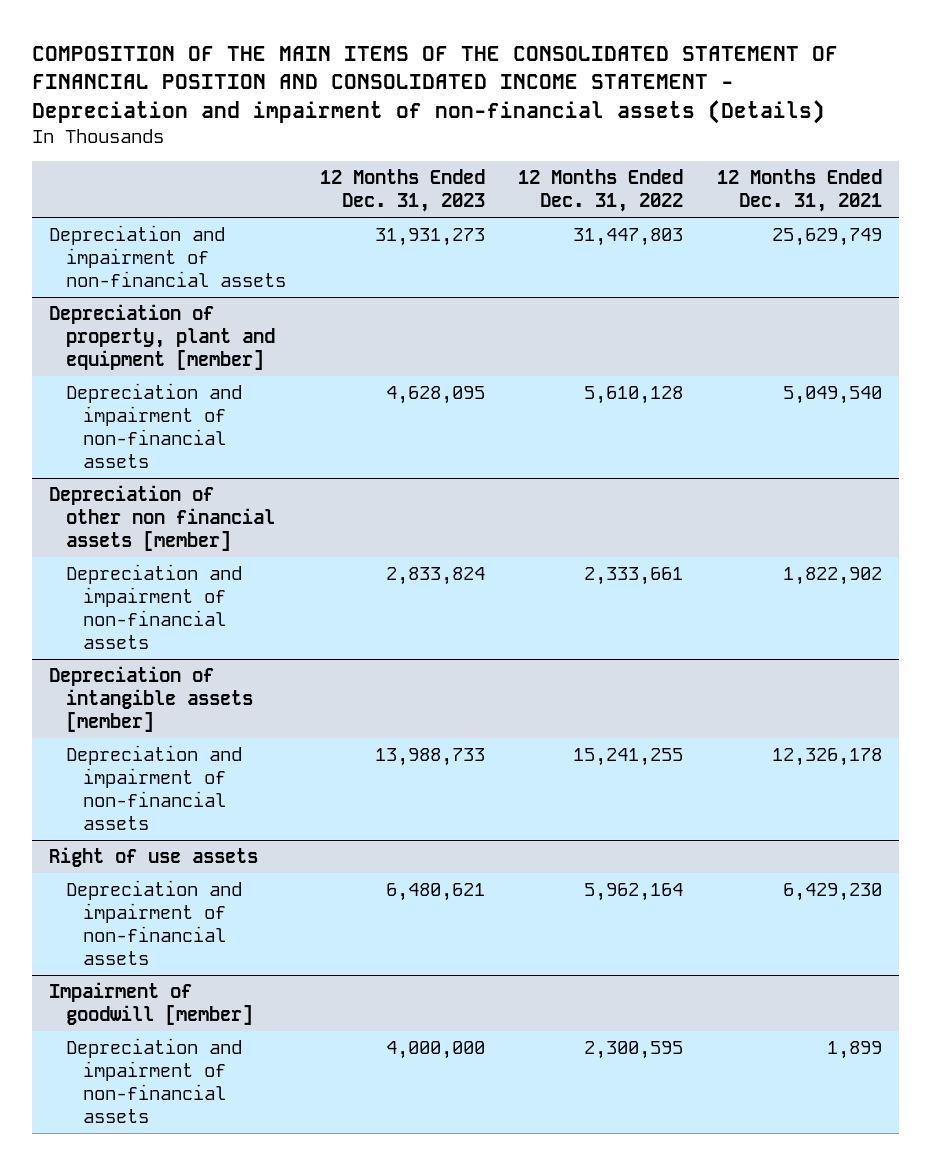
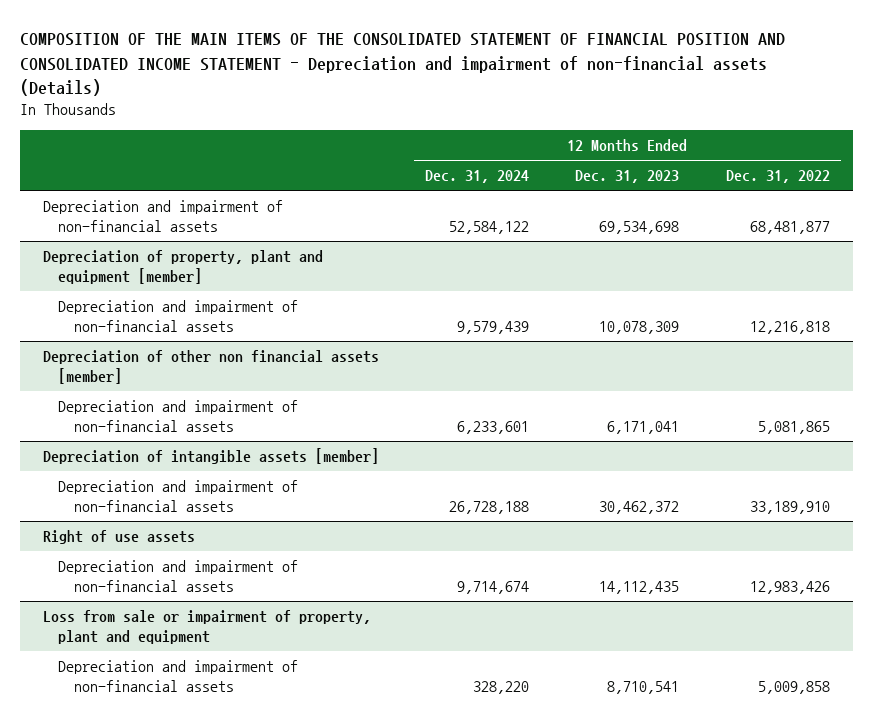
- | 12 Months Ended Dec. 31, 2023 | 12 Months Ended Dec. 31, 2022 | 12 Months Ended Dec. 31, 2021
+ | 12 Months Ended Dec. 31, 2024 | 12 Months Ended Dec. 31, 2023 | 12 Months Ended Dec. 31, 2022
- Depreciation and impairment of non-financial assets | 31,931,273 | 31,447,803 | 25,629,749
+ Depreciation and impairment of non-financial assets | 52,584,122 | 69,534,698 | 68,481,877
@ Depreciation of property, plant and equipment [member]
- Depreciation and impairment of non-financial assets | 4,628,095 | 5,610,128 | 5,049,540
+ Depreciation and impairment of non-financial assets | 9,579,439 | 10,078,309 | 12,216,818
@ Depreciation of other non financial assets [member]
- Depreciation and impairment of non-financial assets | 2,833,824 | 2,333,661 | 1,822,902
+ Depreciation and impairment of non-financial assets | 6,233,601 | 6,171,041 | 5,081,865
@ Depreciation of intangible assets [member]
- Depreciation and impairment of non-financial assets | 13,988,733 | 15,241,255 | 12,326,178
+ Depreciation and impairment of non-financial assets | 26,728,188 | 30,462,372 | 33,189,910
@ Right of use assets
- Depreciation and impairment of non-financial assets | 6,480,621 | 5,962,164 | 6,429,230
- Impairment of goodwill [member]
- Depreciation and impairment of non-financial assets | 4,000,000 | 2,300,595 | 1,899
@ Right of use assets
+ Depreciation and impairment of non-financial assets | 9,714,674 | 14,112,435 | 12,983,426
+ Loss from sale or impairment of property, plant and equipment
+ Depreciation and impairment of non-financial assets | 328,220 | 8,710,541 | 5,009,858

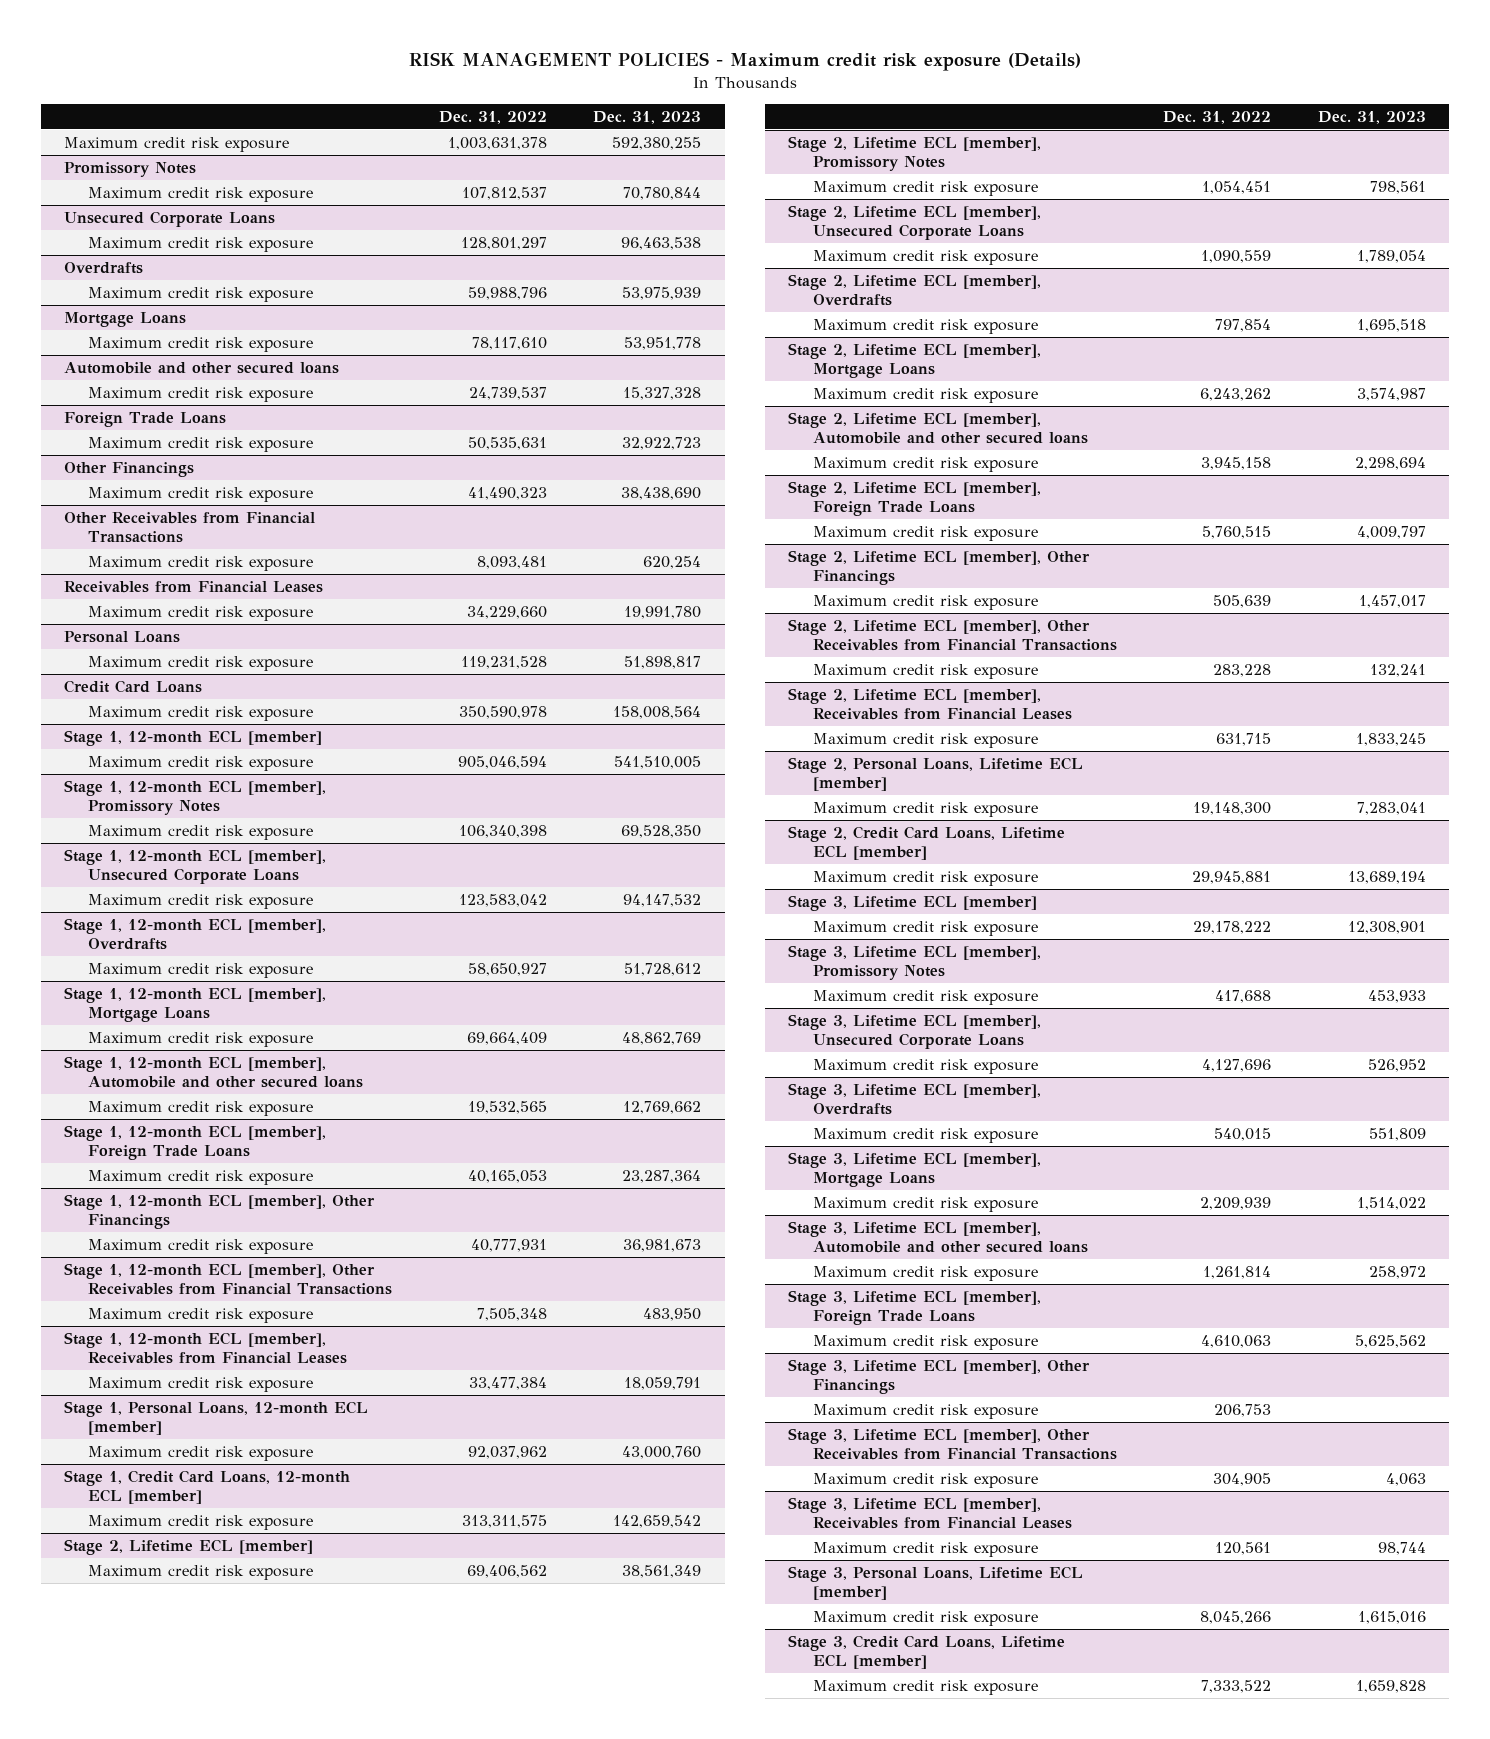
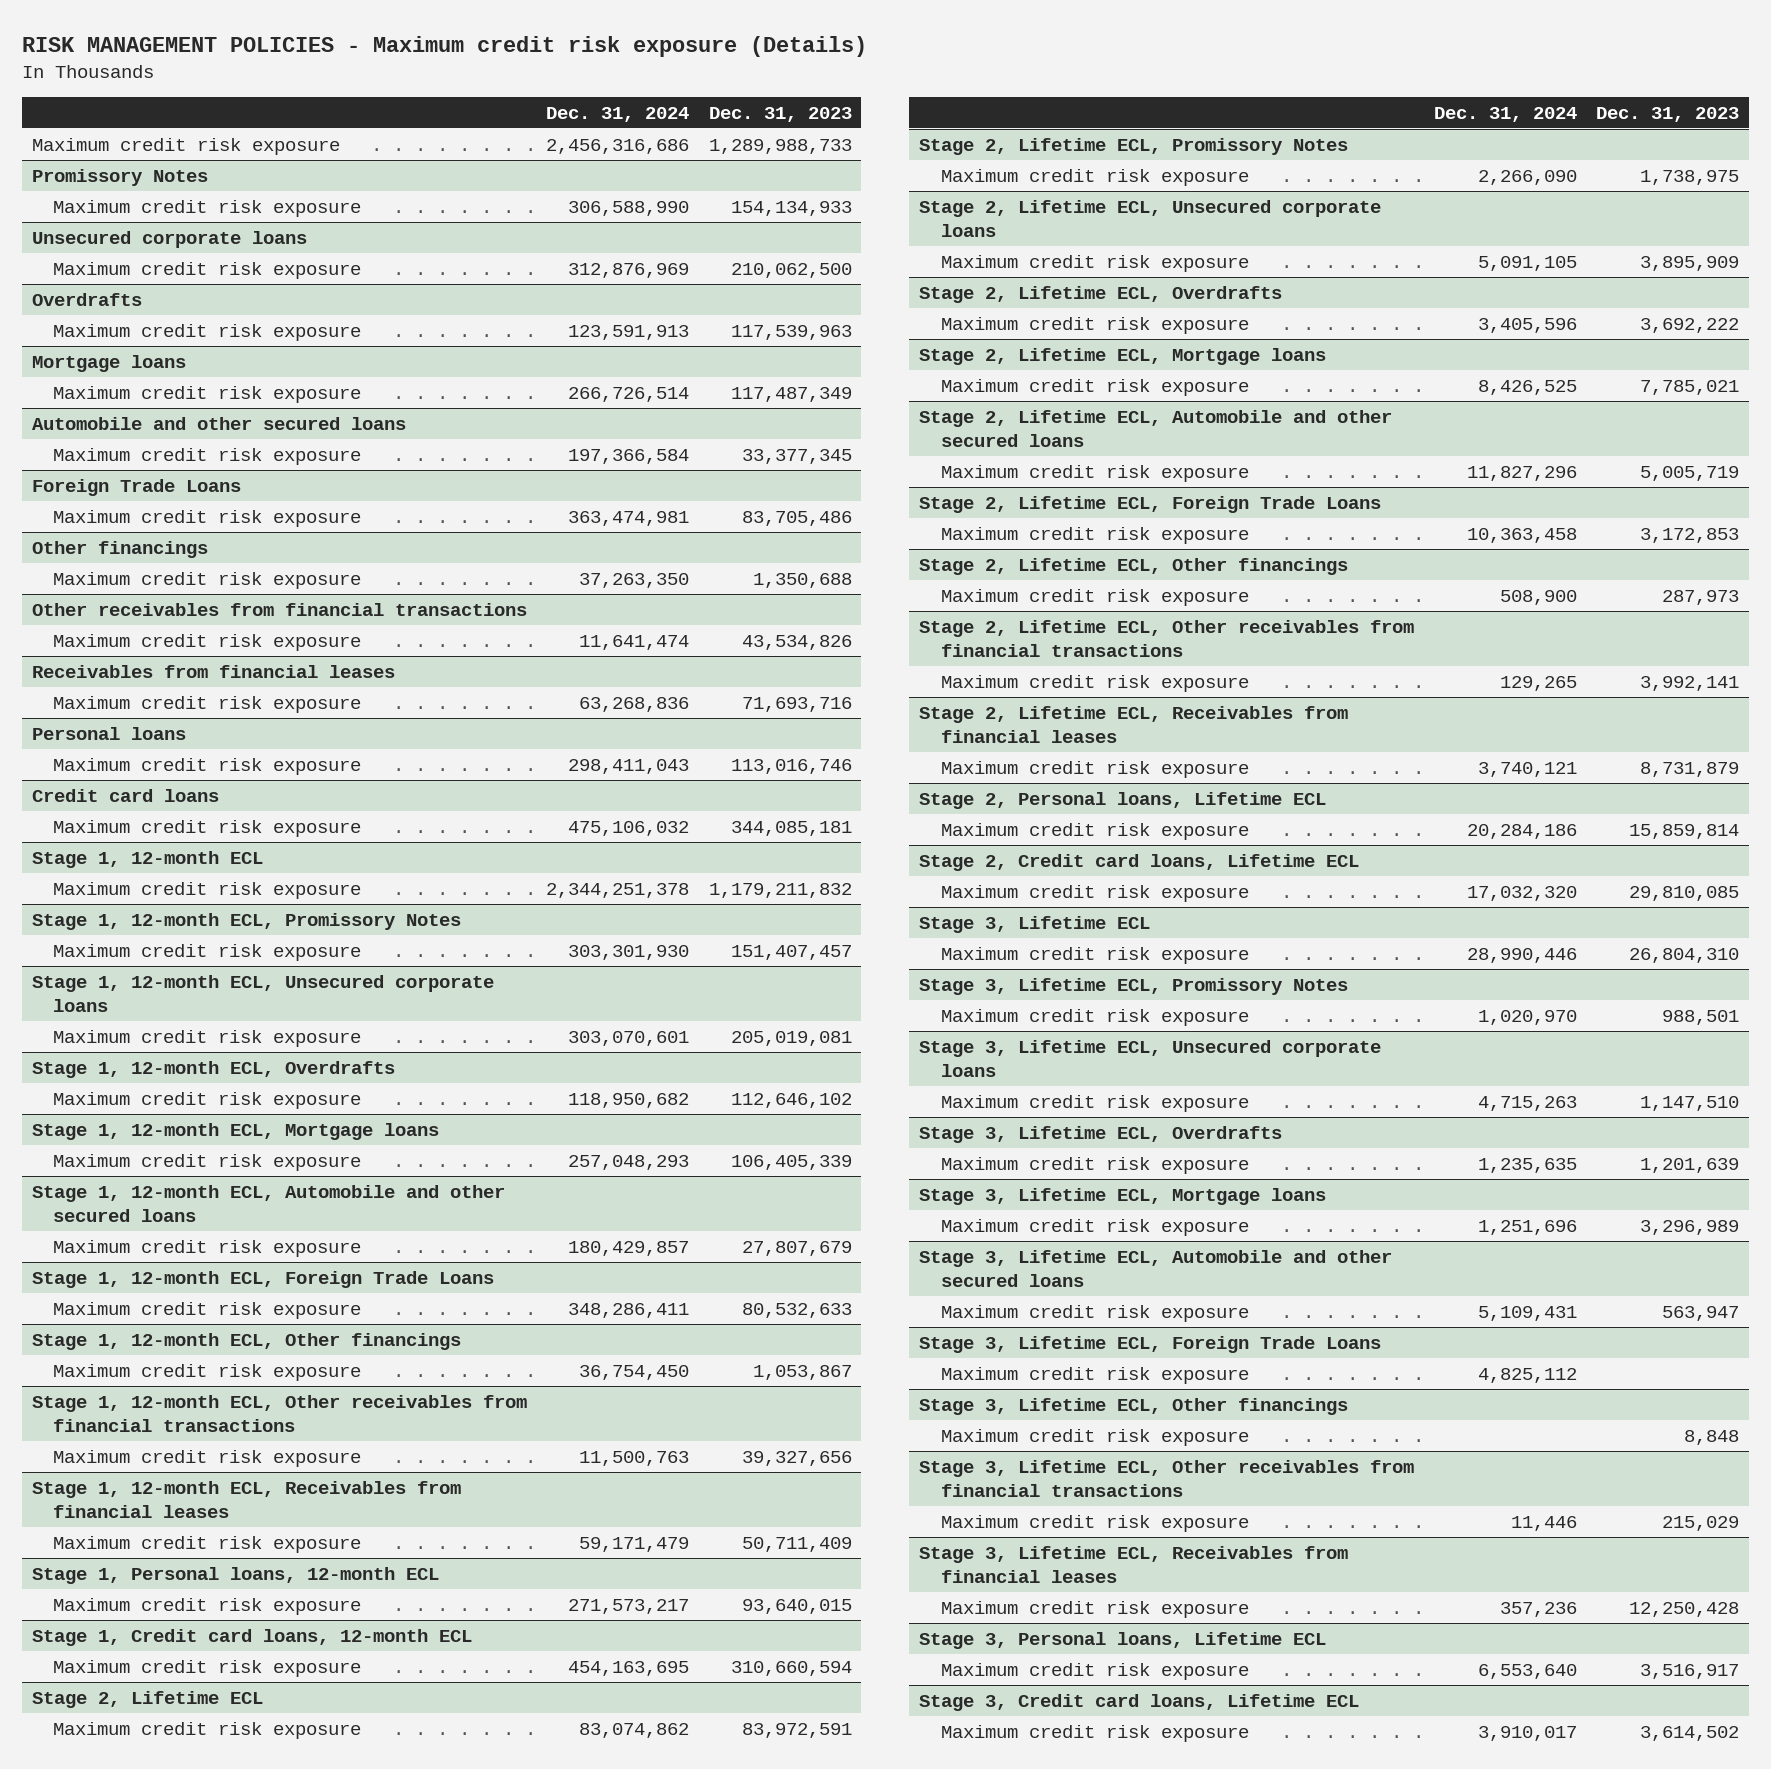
- | Dec. 31, 2022 | Dec. 31, 2023
+ | Dec. 31, 2024 | Dec. 31, 2023
- Maximum credit risk exposure | 1,003,631,378 | 592,380,255
+ Maximum credit risk exposure | 2,456,316,686 | 1,289,988,733
@ Promissory Notes
- Maximum credit risk exposure | 107,812,537 | 70,780,844
- Unsecured Corporate Loans
- Maximum credit risk exposure | 128,801,297 | 96,463,538
@ Promissory Notes
+ Maximum credit risk exposure | 306,588,990 | 154,134,933
+ Unsecured corporate loans
+ Maximum credit risk exposure | 312,876,969 | 210,062,500
@ Overdrafts
- Maximum credit risk exposure | 59,988,796 | 53,975,939
- Mortgage Loans
- Maximum credit risk exposure | 78,117,610 | 53,951,778
@ Overdrafts
+ Maximum credit risk exposure | 123,591,913 | 117,539,963
+ Mortgage loans
+ Maximum credit risk exposure | 266,726,514 | 117,487,349
@ Automobile and other secured loans
- Maximum credit risk exposure | 24,739,537 | 15,327,328
+ Maximum credit risk exposure | 197,366,584 | 33,377,345
@ Foreign Trade Loans
- Maximum credit risk exposure | 50,535,631 | 32,922,723
- Other Financings
- Maximum credit risk exposure | 41,490,323 | 38,438,690
- Other Receivables from Financial Transactions
- Maximum credit risk exposure | 8,093,481 | 620,254
- Receivables from Financial Leases
- Maximum credit risk exposure | 34,229,660 | 19,991,780
- Personal Loans
- Maximum credit risk exposure | 119,231,528 | 51,898,817
- Credit Card Loans
- Maximum credit risk exposure | 350,590,978 | 158,008,564
- Stage 1, 12-month ECL [member]
- Maximum credit risk exposure | 905,046,594 | 541,510,005
- Stage 1, 12-month ECL [member], Promissory Notes
- Maximum credit risk exposure | 106,340,398 | 69,528,350
- Stage 1, 12-month ECL [member], Unsecured Corporate Loans
- Maximum credit risk exposure | 123,583,042 | 94,147,532
- Stage 1, 12-month ECL [member], Overdrafts
- Maximum credit risk exposure | 58,650,927 | 51,728,612
- Stage 1, 12-month ECL [member], Mortgage Loans
- Maximum credit risk exposure | 69,664,409 | 48,862,769
- Stage 1, 12-month ECL [member], Automobile and other secured loans
- Maximum credit risk exposure | 19,532,565 | 12,769,662
- Stage 1, 12-month ECL [member], Foreign Trade Loans
- Maximum credit risk exposure | 40,165,053 | 23,287,364
- Stage 1, 12-month ECL [member], Other Financings
- Maximum credit risk exposure | 40,777,931 | 36,981,673
- Stage 1, 12-month ECL [member], Other Receivables from Financial Transactions
- Maximum credit risk exposure | 7,505,348 | 483,950
- Stage 1, 12-month ECL [member], Receivables from Financial Leases
- Maximum credit risk exposure | 33,477,384 | 18,059,791
- Stage 1, Personal Loans, 12-month ECL [member]
- Maximum credit risk exposure | 92,037,962 | 43,000,760
- Stage 1, Credit Card Loans, 12-month ECL [member]
- Maximum credit risk exposure | 313,311,575 | 142,659,542
- Stage 2, Lifetime ECL [member]
- Maximum credit risk exposure | 69,406,562 | 38,561,349
- Stage 2, Lifetime ECL [member], Promissory Notes
- Maximum credit risk exposure | 1,054,451 | 798,561
- Stage 2, Lifetime ECL [member], Unsecured Corporate Loans
- Maximum credit risk exposure | 1,090,559 | 1,789,054
- Stage 2, Lifetime ECL [member], Overdrafts
- Maximum credit risk exposure | 797,854 | 1,695,518
- Stage 2, Lifetime ECL [member], Mortgage Loans
- Maximum credit risk exposure | 6,243,262 | 3,574,987
- Stage 2, Lifetime ECL [member], Automobile and other secured loans
- Maximum credit risk exposure | 3,945,158 | 2,298,694
- Stage 2, Lifetime ECL [member], Foreign Trade Loans
- Maximum credit risk exposure | 5,760,515 | 4,009,797
- Stage 2, Lifetime ECL [member], Other Financings
- Maximum credit risk exposure | 505,639 | 1,457,017
- Stage 2, Lifetime ECL [member], Other Receivables from Financial Transactions
- Maximum credit risk exposure | 283,228 | 132,241
- Stage 2, Lifetime ECL [member], Receivables from Financial Leases
- Maximum credit risk exposure | 631,715 | 1,833,245
- Stage 2, Personal Loans, Lifetime ECL [member]
- Maximum credit risk exposure | 19,148,300 | 7,283,041
- Stage 2, Credit Card Loans, Lifetime ECL [member]
- Maximum credit risk exposure | 29,945,881 | 13,689,194
- Stage 3, Lifetime ECL [member]
- Maximum credit risk exposure | 29,178,222 | 12,308,901
- Stage 3, Lifetime ECL [member], Promissory Notes
- Maximum credit risk exposure | 417,688 | 453,933
- Stage 3, Lifetime ECL [member], Unsecured Corporate Loans
- Maximum credit risk exposure | 4,127,696 | 526,952
- Stage 3, Lifetime ECL [member], Overdrafts
- Maximum credit risk exposure | 540,015 | 551,809
- Stage 3, Lifetime ECL [member], Mortgage Loans
- Maximum credit risk exposure | 2,209,939 | 1,514,022
- Stage 3, Lifetime ECL [member], Automobile and other secured loans
- Maximum credit risk exposure | 1,261,814 | 258,972
- Stage 3, Lifetime ECL [member], Foreign Trade Loans
- Maximum credit risk exposure | 4,610,063 | 5,625,562
- Stage 3, Lifetime ECL [member], Other Financings
@ Foreign Trade Loans
+ Maximum credit risk exposure | 363,474,981 | 83,705,486
+ Other financings
+ Maximum credit risk exposure | 37,263,350 | 1,350,688
+ Other receivables from financial transactions
+ Maximum credit risk exposure | 11,641,474 | 43,534,826
+ Receivables from financial leases
+ Maximum credit risk exposure | 63,268,836 | 71,693,716
+ Personal loans
+ Maximum credit risk exposure | 298,411,043 | 113,016,746
+ Credit card loans
+ Maximum credit risk exposure | 475,106,032 | 344,085,181
+ Stage 1, 12-month ECL
+ Maximum credit risk exposure | 2,344,251,378 | 1,179,211,832
+ Stage 1, 12-month ECL, Promissory Notes
+ Maximum credit risk exposure | 303,301,930 | 151,407,457
+ Stage 1, 12-month ECL, Unsecured corporate loans
+ Maximum credit risk exposure | 303,070,601 | 205,019,081
+ Stage 1, 12-month ECL, Overdrafts
+ Maximum credit risk exposure | 118,950,682 | 112,646,102
+ Stage 1, 12-month ECL, Mortgage loans
+ Maximum credit risk exposure | 257,048,293 | 106,405,339
+ Stage 1, 12-month ECL, Automobile and other secured loans
+ Maximum credit risk exposure | 180,429,857 | 27,807,679
+ Stage 1, 12-month ECL, Foreign Trade Loans
+ Maximum credit risk exposure | 348,286,411 | 80,532,633
+ Stage 1, 12-month ECL, Other financings
+ Maximum credit risk exposure | 36,754,450 | 1,053,867
+ Stage 1, 12-month ECL, Other receivables from financial transactions
+ Maximum credit risk exposure | 11,500,763 | 39,327,656
+ Stage 1, 12-month ECL, Receivables from financial leases
+ Maximum credit risk exposure | 59,171,479 | 50,711,409
+ Stage 1, Personal loans, 12-month ECL
+ Maximum credit risk exposure | 271,573,217 | 93,640,015
+ Stage 1, Credit card loans, 12-month ECL
+ Maximum credit risk exposure | 454,163,695 | 310,660,594
+ Stage 2, Lifetime ECL
+ Maximum credit risk exposure | 83,074,862 | 83,972,591
+ Stage 2, Lifetime ECL, Promissory Notes
+ Maximum credit risk exposure | 2,266,090 | 1,738,975
+ Stage 2, Lifetime ECL, Unsecured corporate loans
+ Maximum credit risk exposure | 5,091,105 | 3,895,909
+ Stage 2, Lifetime ECL, Overdrafts
+ Maximum credit risk exposure | 3,405,596 | 3,692,222
+ Stage 2, Lifetime ECL, Mortgage loans
+ Maximum credit risk exposure | 8,426,525 | 7,785,021
+ Stage 2, Lifetime ECL, Automobile and other secured loans
+ Maximum credit risk exposure | 11,827,296 | 5,005,719
+ Stage 2, Lifetime ECL, Foreign Trade Loans
+ Maximum credit risk exposure | 10,363,458 | 3,172,853
+ Stage 2, Lifetime ECL, Other financings
+ Maximum credit risk exposure | 508,900 | 287,973
+ Stage 2, Lifetime ECL, Other receivables from financial transactions
+ Maximum credit risk exposure | 129,265 | 3,992,141
+ Stage 2, Lifetime ECL, Receivables from financial leases
+ Maximum credit risk exposure | 3,740,121 | 8,731,879
+ Stage 2, Personal loans, Lifetime ECL
+ Maximum credit risk exposure | 20,284,186 | 15,859,814
+ Stage 2, Credit card loans, Lifetime ECL
+ Maximum credit risk exposure | 17,032,320 | 29,810,085
+ Stage 3, Lifetime ECL
+ Maximum credit risk exposure | 28,990,446 | 26,804,310
+ Stage 3, Lifetime ECL, Promissory Notes
+ Maximum credit risk exposure | 1,020,970 | 988,501
+ Stage 3, Lifetime ECL, Unsecured corporate loans
+ Maximum credit risk exposure | 4,715,263 | 1,147,510
+ Stage 3, Lifetime ECL, Overdrafts
+ Maximum credit risk exposure | 1,235,635 | 1,201,639
+ Stage 3, Lifetime ECL, Mortgage loans
+ Maximum credit risk exposure | 1,251,696 | 3,296,989
+ Stage 3, Lifetime ECL, Automobile and other secured loans
+ Maximum credit risk exposure | 5,109,431 | 563,947
+ Stage 3, Lifetime ECL, Foreign Trade Loans
- Stage 3, Lifetime ECL [member], Other Receivables from Financial Transactions
- Maximum credit risk exposure | 304,905 | 4,063
- Stage 3, Lifetime ECL [member], Receivables from Financial Leases
- Maximum credit risk exposure | 120,561 | 98,744
- Stage 3, Personal Loans, Lifetime ECL [member]
- Maximum credit risk exposure | 8,045,266 | 1,615,016
- Stage 3, Credit Card Loans, Lifetime ECL [member]
- Maximum credit risk exposure | 7,333,522 | 1,659,828
+ Stage 3, Lifetime ECL, Other financings
+ Maximum credit risk exposure | | 8,848
+ Stage 3, Lifetime ECL, Other receivables from financial transactions
+ Maximum credit risk exposure | 11,446 | 215,029
+ Stage 3, Lifetime ECL, Receivables from financial leases
+ Maximum credit risk exposure | 357,236 | 12,250,428
+ Stage 3, Personal loans, Lifetime ECL
+ Maximum credit risk exposure | 6,553,640 | 3,516,917
+ Stage 3, Credit card loans, Lifetime ECL
+ Maximum credit risk exposure | 3,910,017 | 3,614,502

